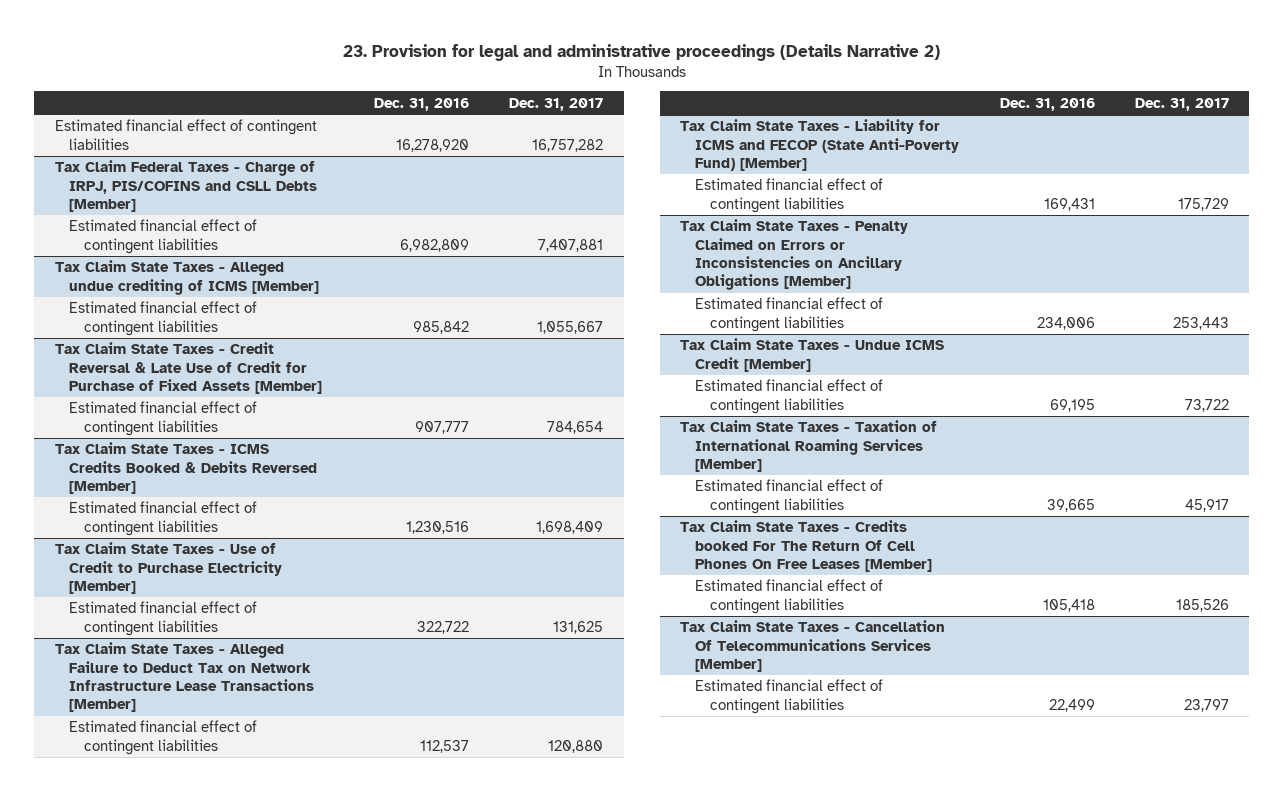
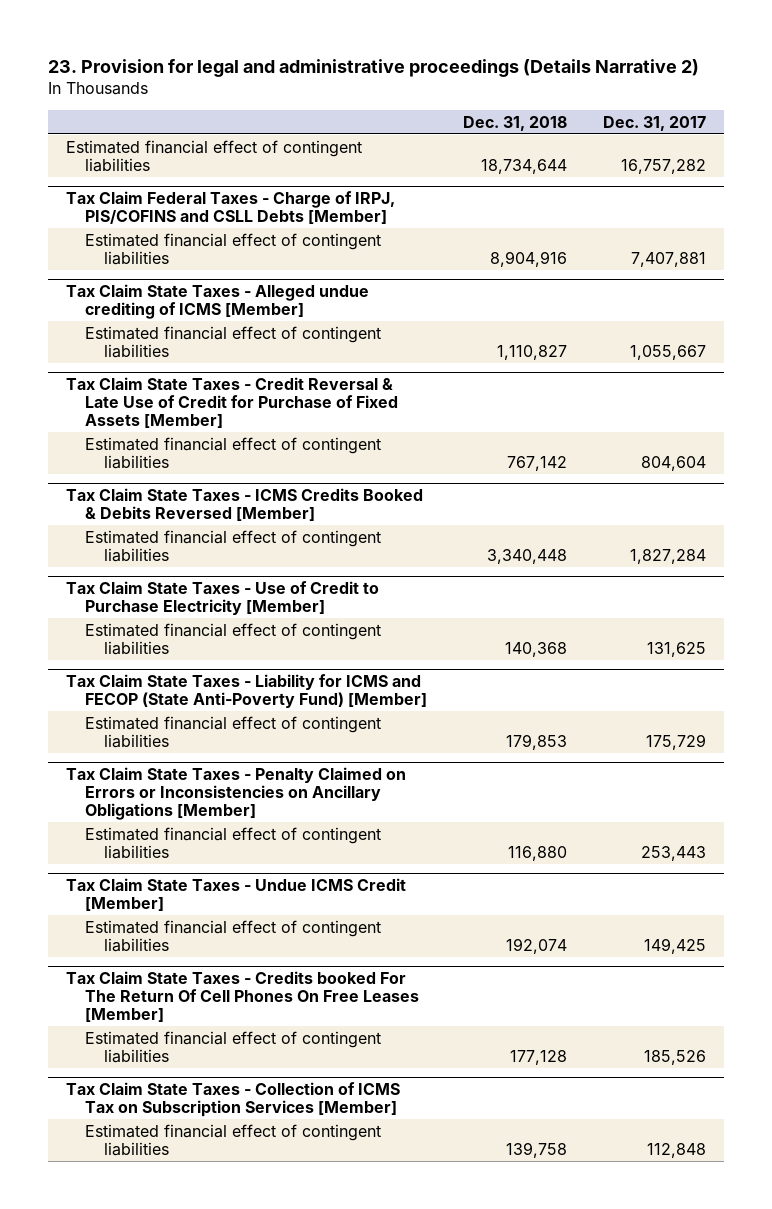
- | Dec. 31, 2016 | Dec. 31, 2017
+ | Dec. 31, 2018 | Dec. 31, 2017
@ Tax Claim State Taxes - Credit Reversal & Late Use of Credit for Purchase of Fixed Assets [Member]
- Estimated financial effect of contingent liabilities | 907,777 | 784,654
+ Estimated financial effect of contingent liabilities | 767,142 | 804,604
@ Tax Claim State Taxes - ICMS Credits Booked & Debits Reversed [Member]
- Estimated financial effect of contingent liabilities | 1,230,516 | 1,698,409
+ Estimated financial effect of contingent liabilities | 3,340,448 | 1,827,284
- Tax Claim State Taxes - Alleged Failure to Deduct Tax on Network Infrastructure Lease Transactions [Member]
- Estimated financial effect of contingent liabilities | 112,537 | 120,880
@ Tax Claim State Taxes - Undue ICMS Credit [Member]
- Estimated financial effect of contingent liabilities | 69,195 | 73,722
- Tax Claim State Taxes - Taxation of International Roaming Services [Member]
- Estimated financial effect of contingent liabilities | 39,665 | 45,917
@ Tax Claim State Taxes - Undue ICMS Credit [Member]
+ Estimated financial effect of contingent liabilities | 192,074 | 149,425
- Tax Claim State Taxes - Cancellation Of Telecommunications Services [Member]
- Estimated financial effect of contingent liabilities | 22,499 | 23,797
+ Tax Claim State Taxes - Collection of ICMS Tax on Subscription Services [Member]
+ Estimated financial effect of contingent liabilities | 139,758 | 112,848

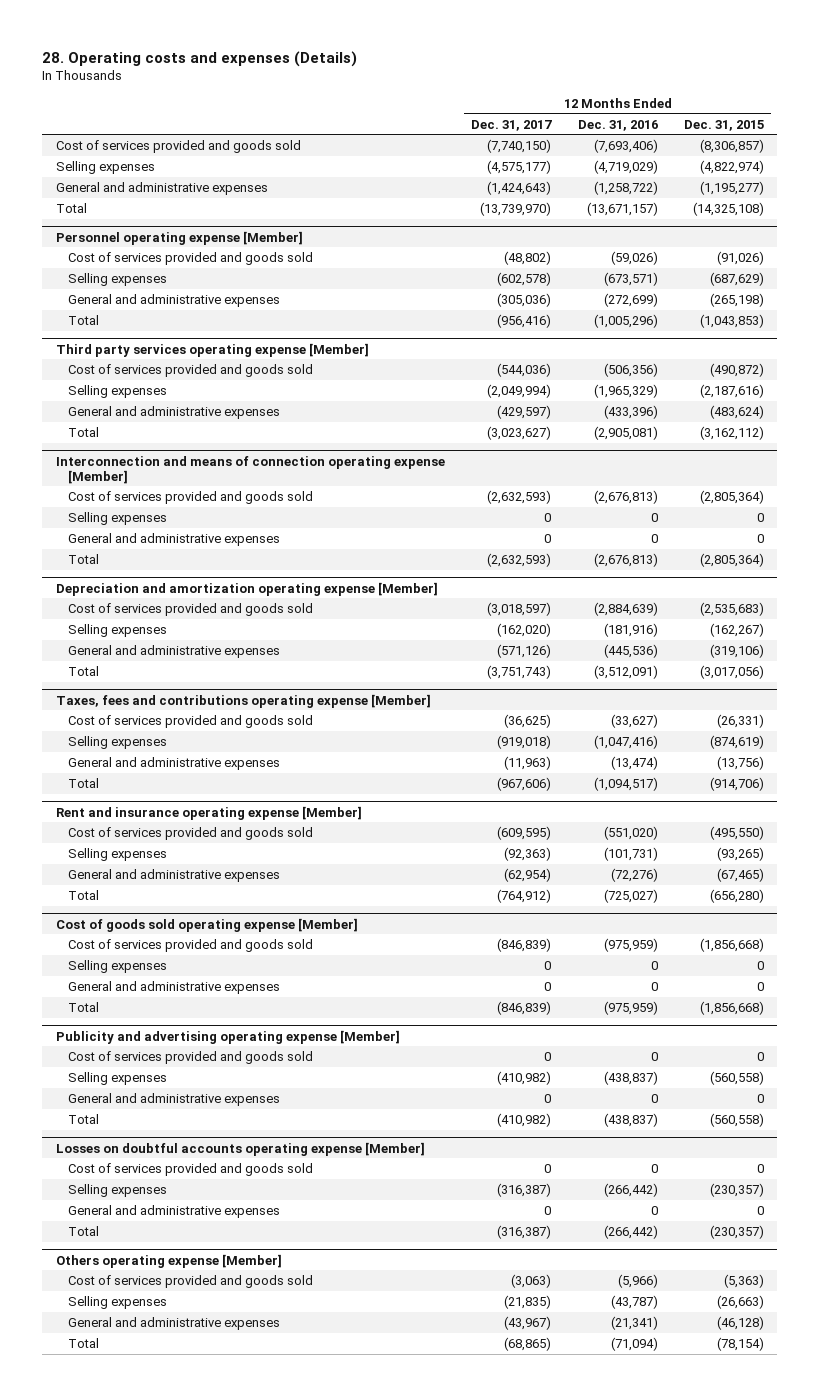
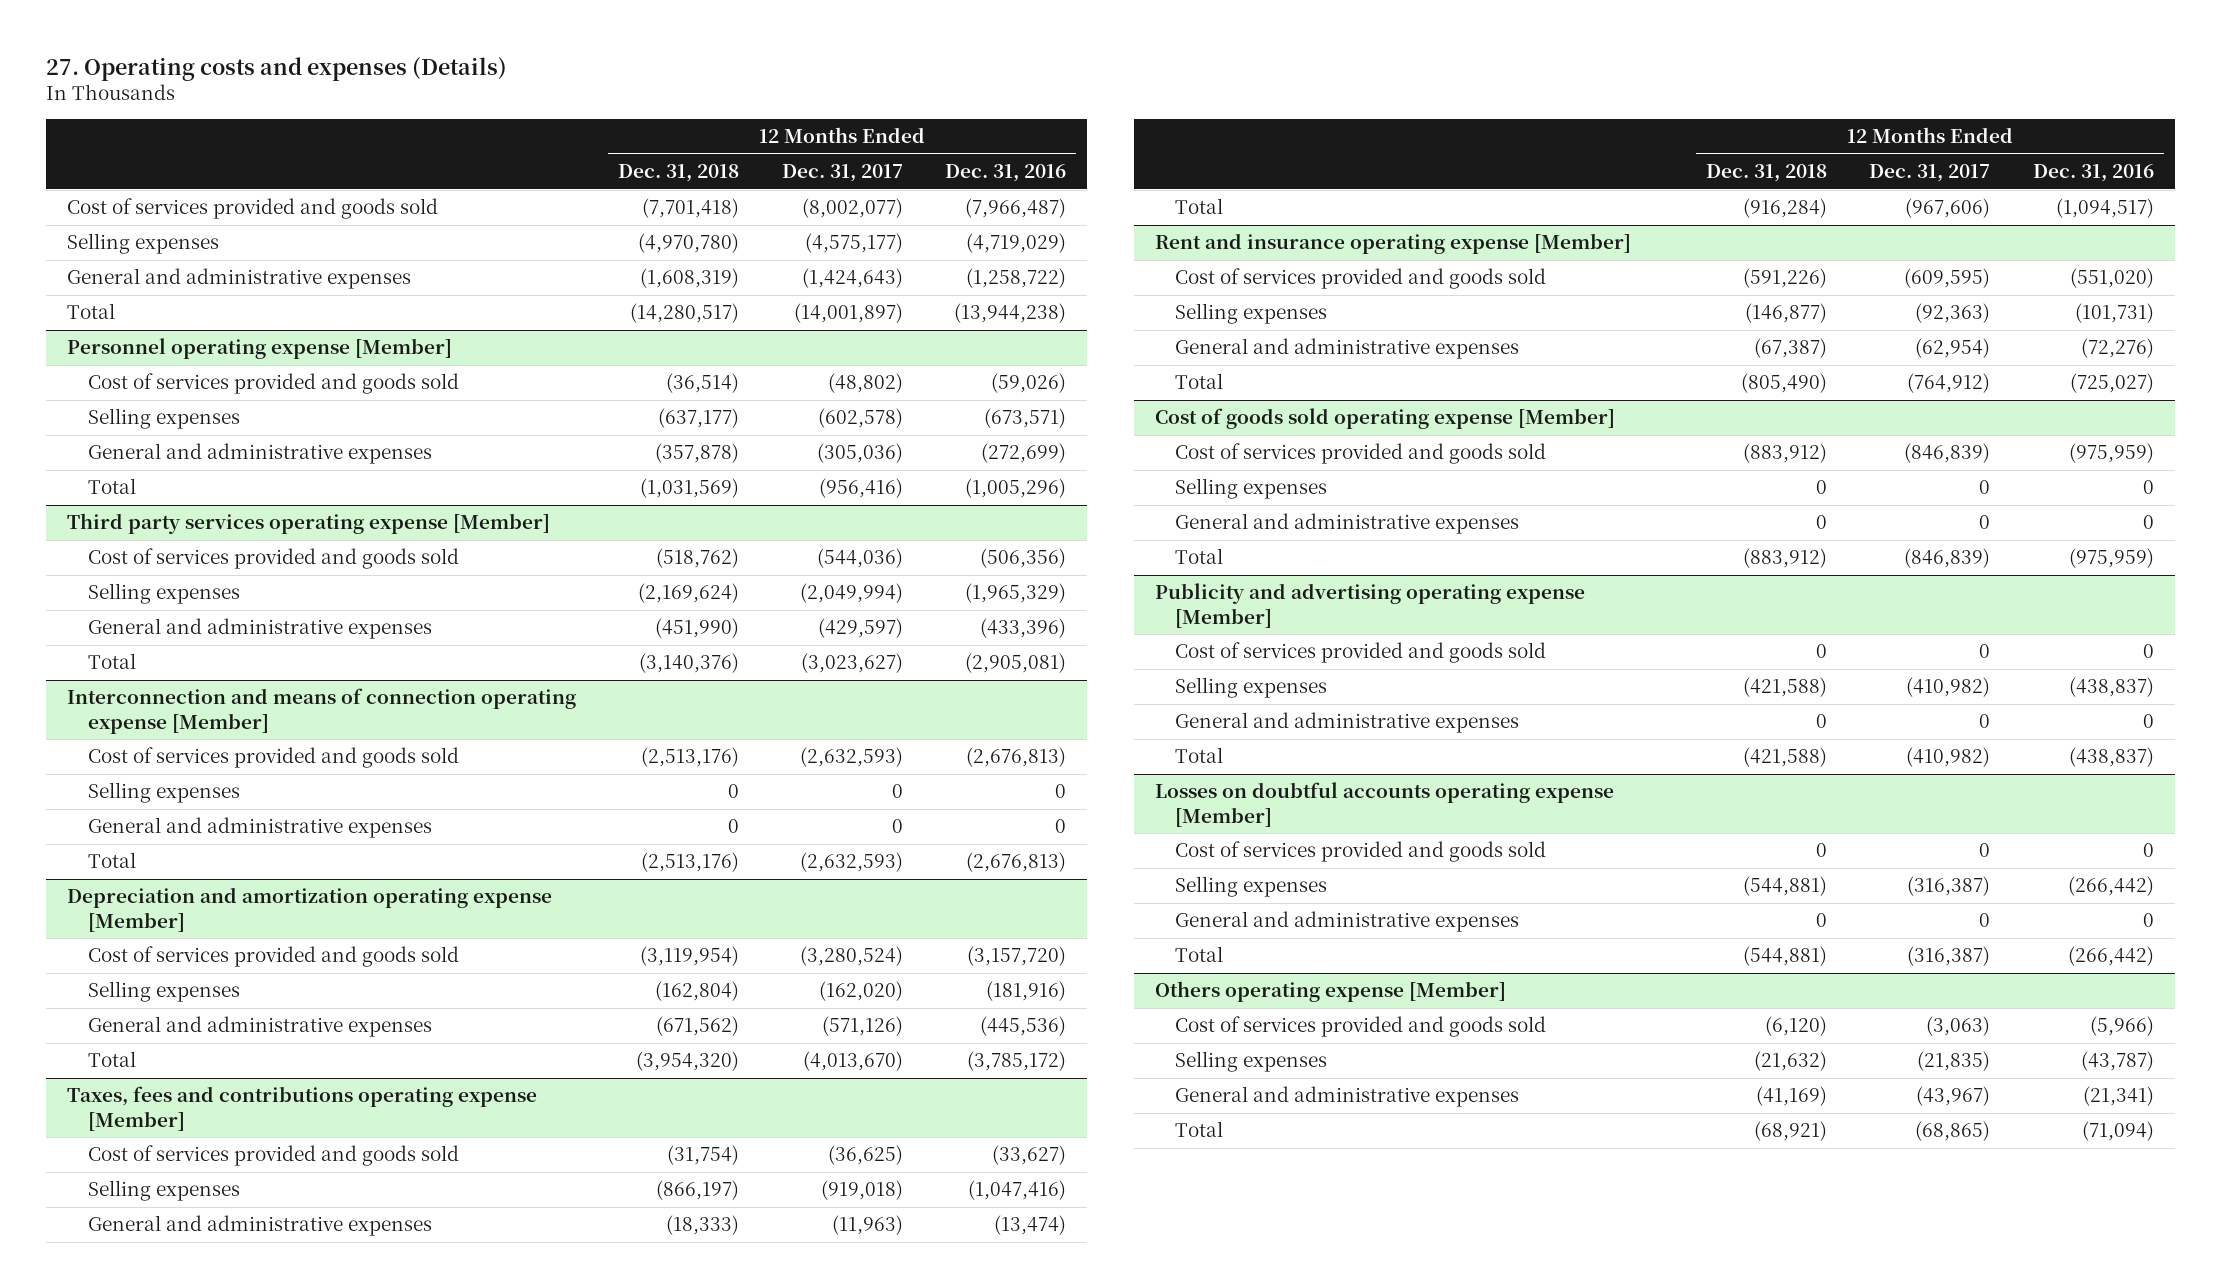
- 28. Operating costs and expenses (Details)
+ 27. Operating costs and expenses (Details)
- | 12 Months Ended Dec. 31, 2017 | 12 Months Ended Dec. 31, 2016 | 12 Months Ended Dec. 31, 2015
+ | 12 Months Ended Dec. 31, 2018 | 12 Months Ended Dec. 31, 2017 | 12 Months Ended Dec. 31, 2016
- Cost of services provided and goods sold | (7,740,150) | (7,693,406) | (8,306,857)
+ Cost of services provided and goods sold | (7,701,418) | (8,002,077) | (7,966,487)
- Total | (13,739,970) | (13,671,157) | (14,325,108)
+ Total | (14,280,517) | (14,001,897) | (13,944,238)
@ Depreciation and amortization operating expense [Member]
- Cost of services provided and goods sold | (3,018,597) | (2,884,639) | (2,535,683)
+ Cost of services provided and goods sold | (3,119,954) | (3,280,524) | (3,157,720)
- Total | (3,751,743) | (3,512,091) | (3,017,056)
+ Total | (3,954,320) | (4,013,670) | (3,785,172)

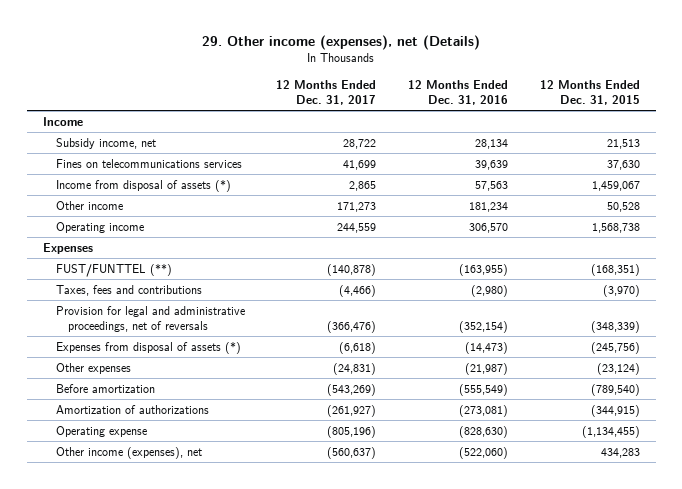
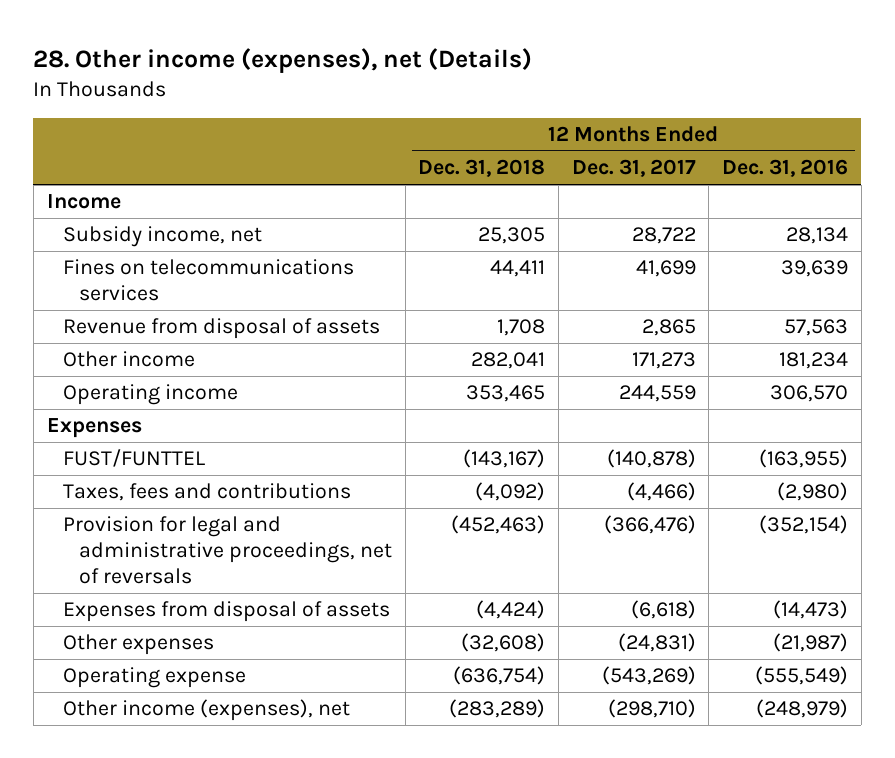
- 29. Other income (expenses), net (Details)
+ 28. Other income (expenses), net (Details)
- | 12 Months Ended Dec. 31, 2017 | 12 Months Ended Dec. 31, 2016 | 12 Months Ended Dec. 31, 2015
+ | 12 Months Ended Dec. 31, 2018 | 12 Months Ended Dec. 31, 2017 | 12 Months Ended Dec. 31, 2016
- Income from disposal of assets (*) | 2,865 | 57,563 | 1,459,067
+ Revenue from disposal of assets | 1,708 | 2,865 | 57,563
- FUST/FUNTTEL (**) | (140,878) | (163,955) | (168,351)
+ FUST/FUNTTEL | (143,167) | (140,878) | (163,955)
- Expenses from disposal of assets (*) | (6,618) | (14,473) | (245,756)
+ Expenses from disposal of assets | (4,424) | (6,618) | (14,473)
- Before amortization | (543,269) | (555,549) | (789,540)
- Amortization of authorizations | (261,927) | (273,081) | (344,915)
- Operating expense | (805,196) | (828,630) | (1,134,455)
- Other income (expenses), net | (560,637) | (522,060) | 434,283
+ Operating expense | (636,754) | (543,269) | (555,549)
+ Other income (expenses), net | (283,289) | (298,710) | (248,979)

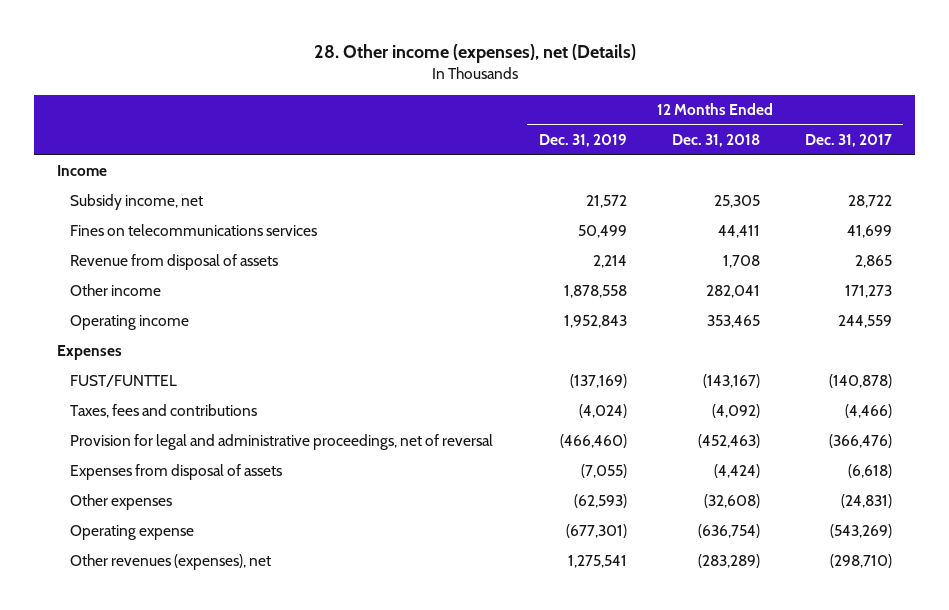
- | 12 Months Ended Dec. 31, 2018 | 12 Months Ended Dec. 31, 2017 | 12 Months Ended Dec. 31, 2016
+ | 12 Months Ended Dec. 31, 2019 | 12 Months Ended Dec. 31, 2018 | 12 Months Ended Dec. 31, 2017
- Provision for legal and administrative proceedings, net of reversals | (452,463) | (366,476) | (352,154)
+ Provision for legal and administrative proceedings, net of reversal | (466,460) | (452,463) | (366,476)
- Other income (expenses), net | (283,289) | (298,710) | (248,979)
+ Other revenues (expenses), net | 1,275,541 | (283,289) | (298,710)

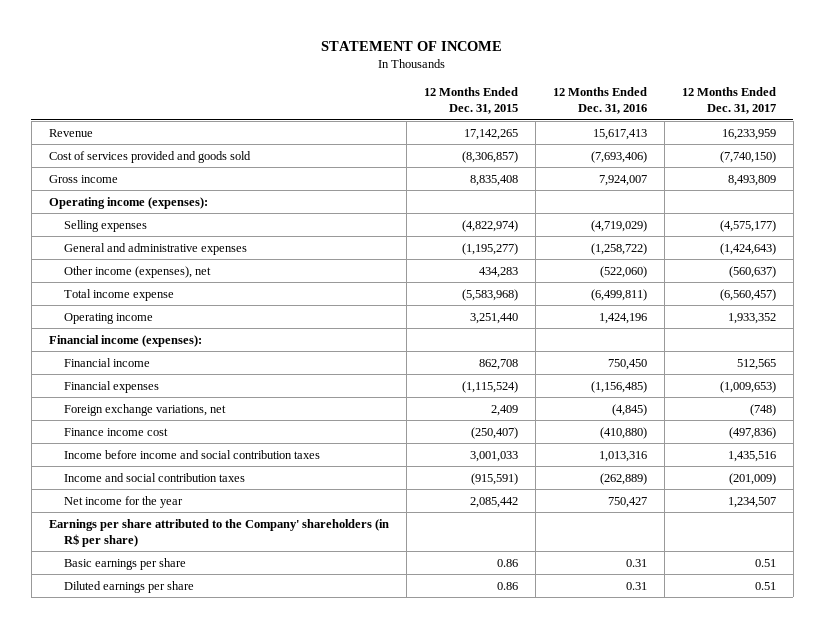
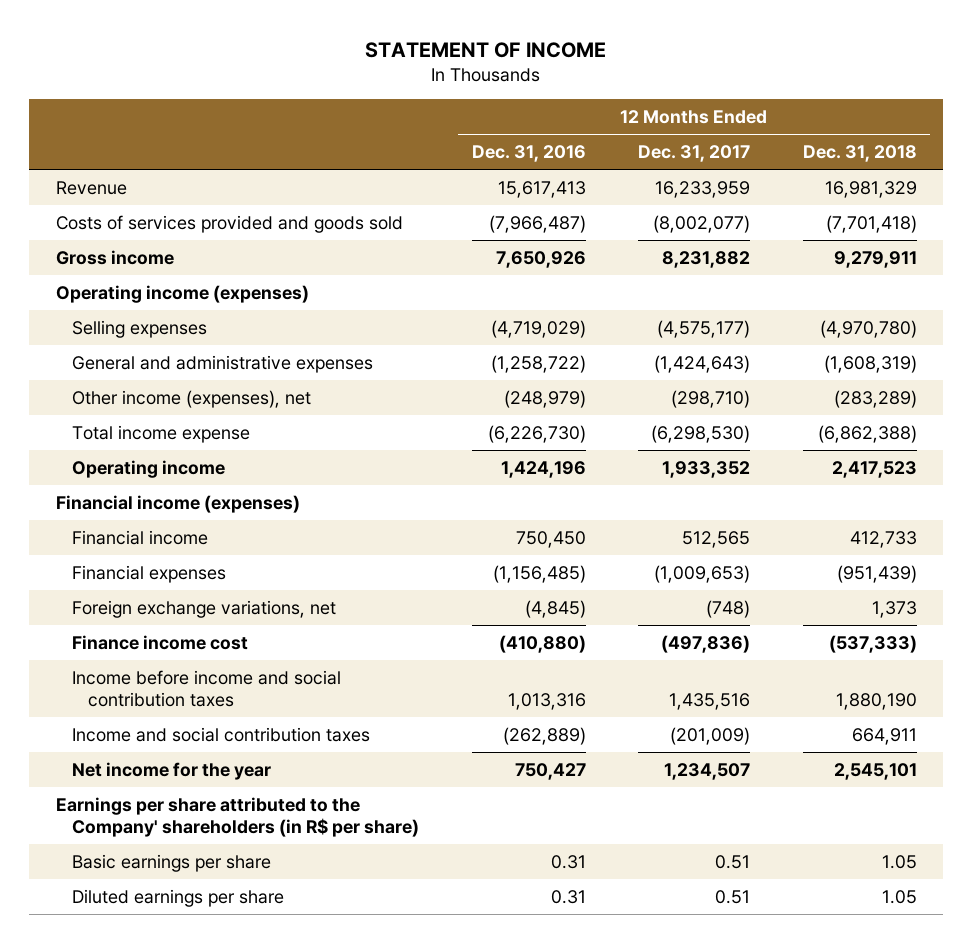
- | 12 Months Ended Dec. 31, 2015 | 12 Months Ended Dec. 31, 2016 | 12 Months Ended Dec. 31, 2017
+ | 12 Months Ended Dec. 31, 2016 | 12 Months Ended Dec. 31, 2017 | 12 Months Ended Dec. 31, 2018
- Cost of services provided and goods sold | (8,306,857) | (7,693,406) | (7,740,150)
- Gross income | 8,835,408 | 7,924,007 | 8,493,809
- Operating income (expenses):
+ Costs of services provided and goods sold | (7,966,487) | (8,002,077) | (7,701,418)
+ Gross income | 7,650,926 | 8,231,882 | 9,279,911
+ Operating income (expenses)
- Other income (expenses), net | 434,283 | (522,060) | (560,637)
- Total income expense | (5,583,968) | (6,499,811) | (6,560,457)
+ Other income (expenses), net | (248,979) | (298,710) | (283,289)
+ Total income expense | (6,226,730) | (6,298,530) | (6,862,388)
- Financial income (expenses):
+ Financial income (expenses)

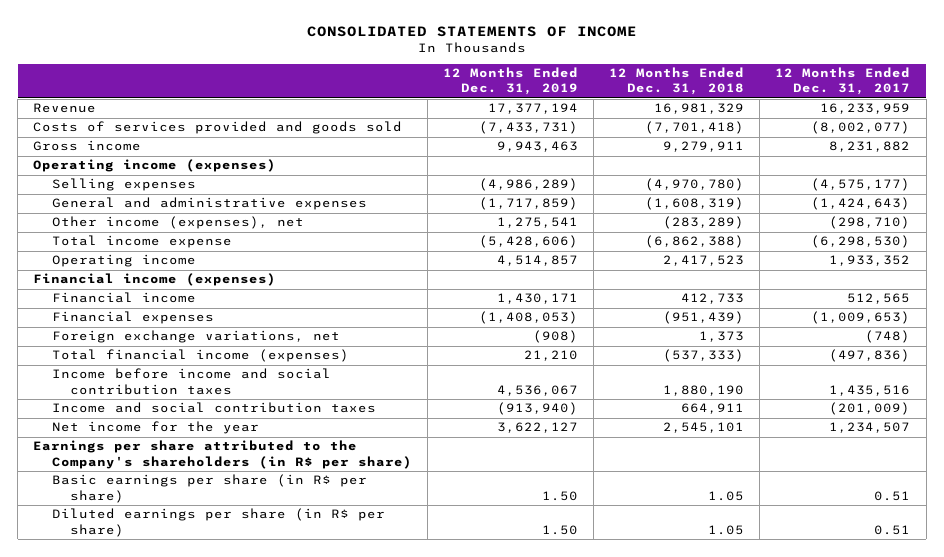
- STATEMENT OF INCOME
+ CONSOLIDATED STATEMENTS OF INCOME
- | 12 Months Ended Dec. 31, 2016 | 12 Months Ended Dec. 31, 2017 | 12 Months Ended Dec. 31, 2018
+ | 12 Months Ended Dec. 31, 2019 | 12 Months Ended Dec. 31, 2018 | 12 Months Ended Dec. 31, 2017
- Finance income cost | (410,880) | (497,836) | (537,333)
+ Total financial income (expenses) | 21,210 | (537,333) | (497,836)
- Earnings per share attributed to the Company' shareholders (in R$ per share)
- Basic earnings per share | 0.31 | 0.51 | 1.05
- Diluted earnings per share | 0.31 | 0.51 | 1.05
+ Earnings per share attributed to the Company's shareholders (in R$ per share)
+ Basic earnings per share (in R$ per share) | 1.50 | 1.05 | 0.51
+ Diluted earnings per share (in R$ per share) | 1.50 | 1.05 | 0.51

